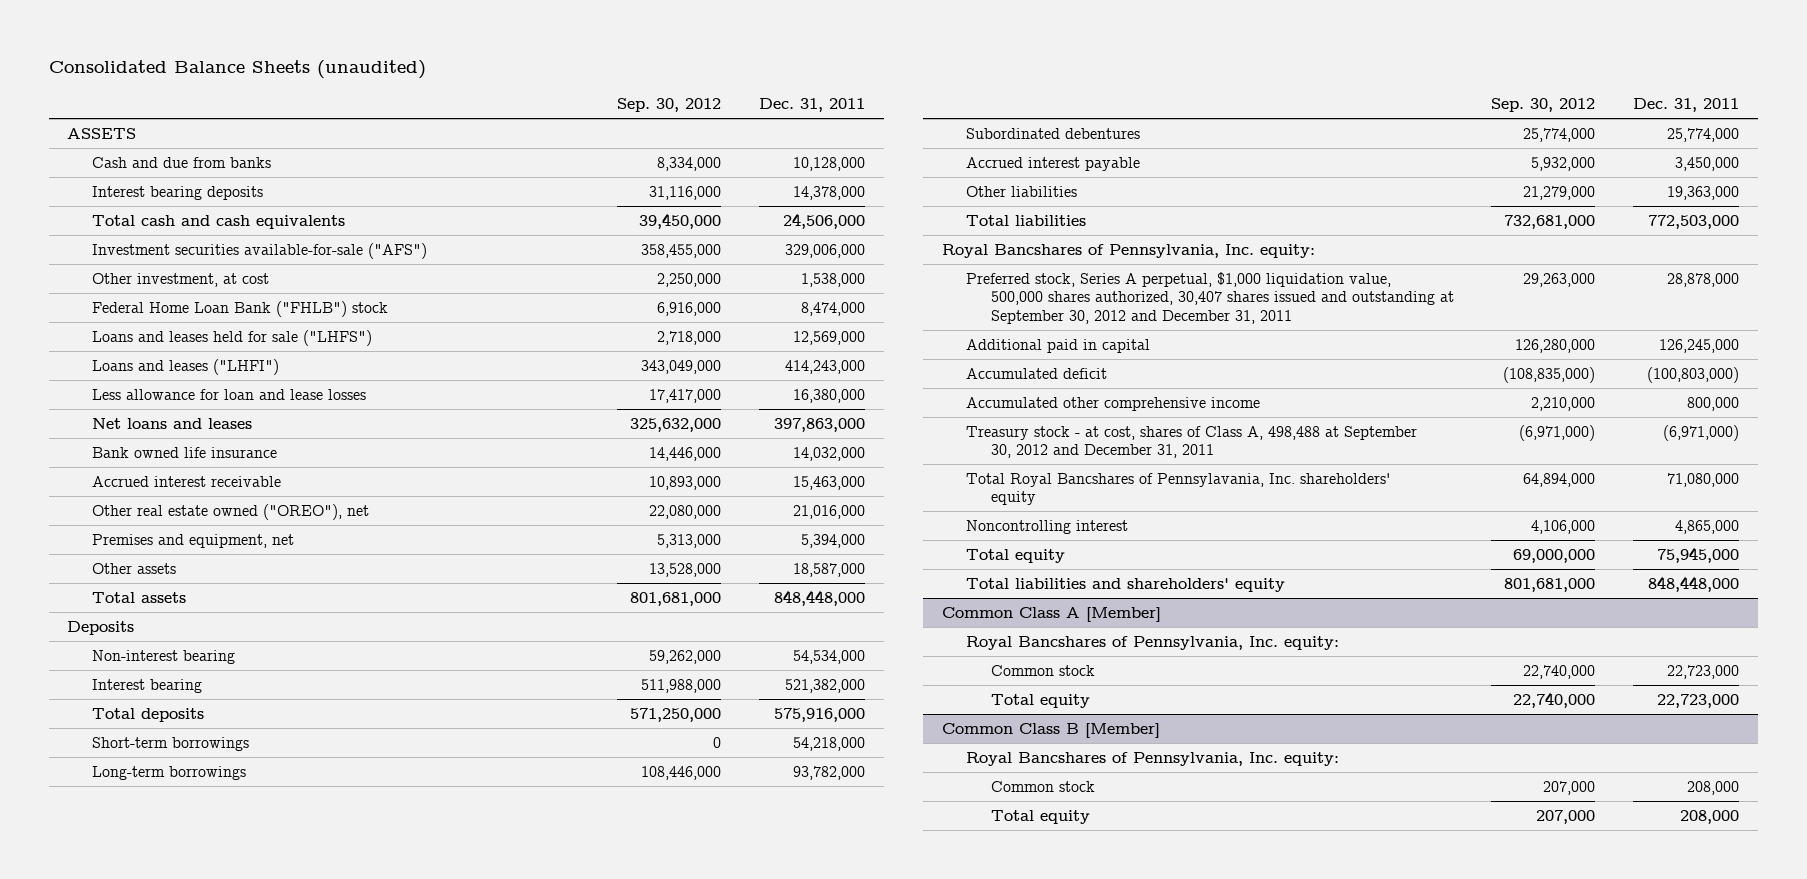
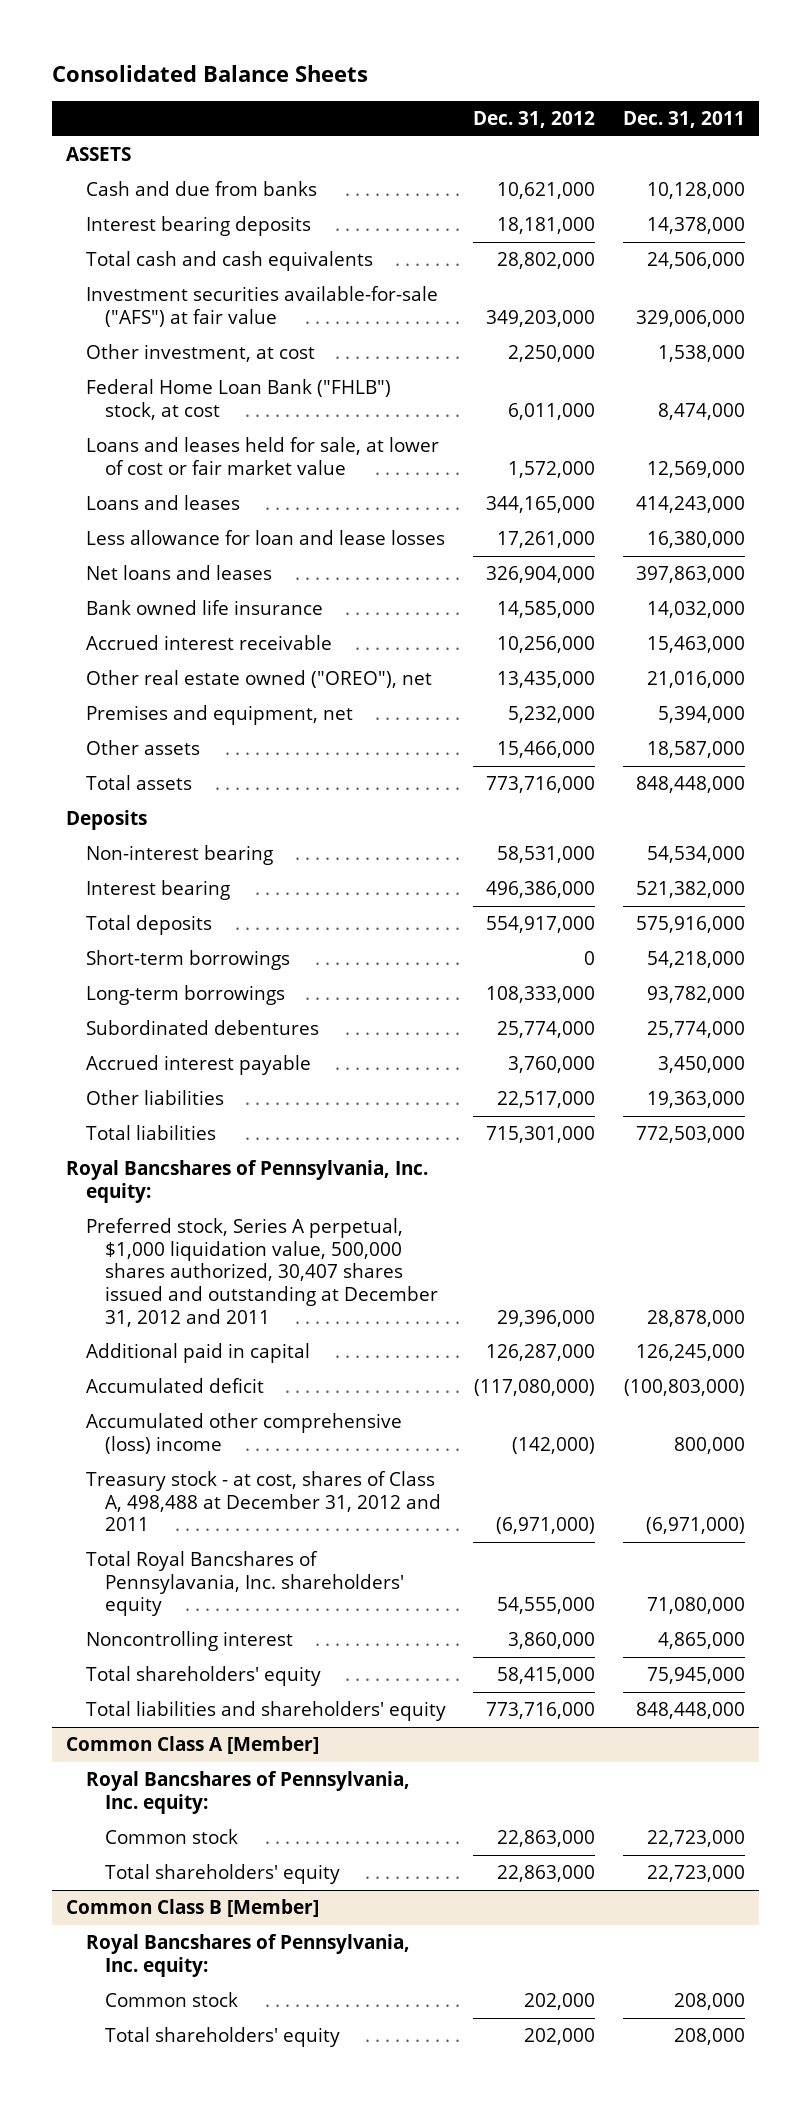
- Consolidated Balance Sheets (unaudited)
+ Consolidated Balance Sheets
- | Sep. 30, 2012 | Dec. 31, 2011
+ | Dec. 31, 2012 | Dec. 31, 2011
- Investment securities available-for-sale ("AFS") | 358,455,000 | 329,006,000
+ Investment securities available-for-sale ("AFS") at fair value | 349,203,000 | 329,006,000
- Federal Home Loan Bank ("FHLB") stock | 6,916,000 | 8,474,000
- Loans and leases held for sale ("LHFS") | 2,718,000 | 12,569,000
- Loans and leases ("LHFI") | 343,049,000 | 414,243,000
+ Federal Home Loan Bank ("FHLB") stock, at cost | 6,011,000 | 8,474,000
+ Loans and leases held for sale, at lower of cost or fair market value | 1,572,000 | 12,569,000
+ Loans and leases | 344,165,000 | 414,243,000
- Preferred stock, Series A perpetual, $1,000 liquidation value, 500,000 shares authorized, 30,407 shares issued and outstanding at September 30, 2012 and December 31, 2011 | 29,263,000 | 28,878,000
+ Preferred stock, Series A perpetual, $1,000 liquidation value, 500,000 shares authorized, 30,407 shares issued and outstanding at December 31, 2012 and 2011 | 29,396,000 | 28,878,000
- Accumulated other comprehensive income | 2,210,000 | 800,000
- Treasury stock - at cost, shares of Class A, 498,488 at September 30, 2012 and December 31, 2011 | (6,971,000) | (6,971,000)
+ Accumulated other comprehensive (loss) income | (142,000) | 800,000
+ Treasury stock - at cost, shares of Class A, 498,488 at December 31, 2012 and 2011 | (6,971,000) | (6,971,000)
- Total equity | 69,000,000 | 75,945,000
+ Total shareholders' equity | 58,415,000 | 75,945,000
@ Common Class A [Member]
- Total equity | 22,740,000 | 22,723,000
+ Total shareholders' equity | 22,863,000 | 22,723,000
@ Common Class B [Member]
- Total equity | 207,000 | 208,000
+ Total shareholders' equity | 202,000 | 208,000

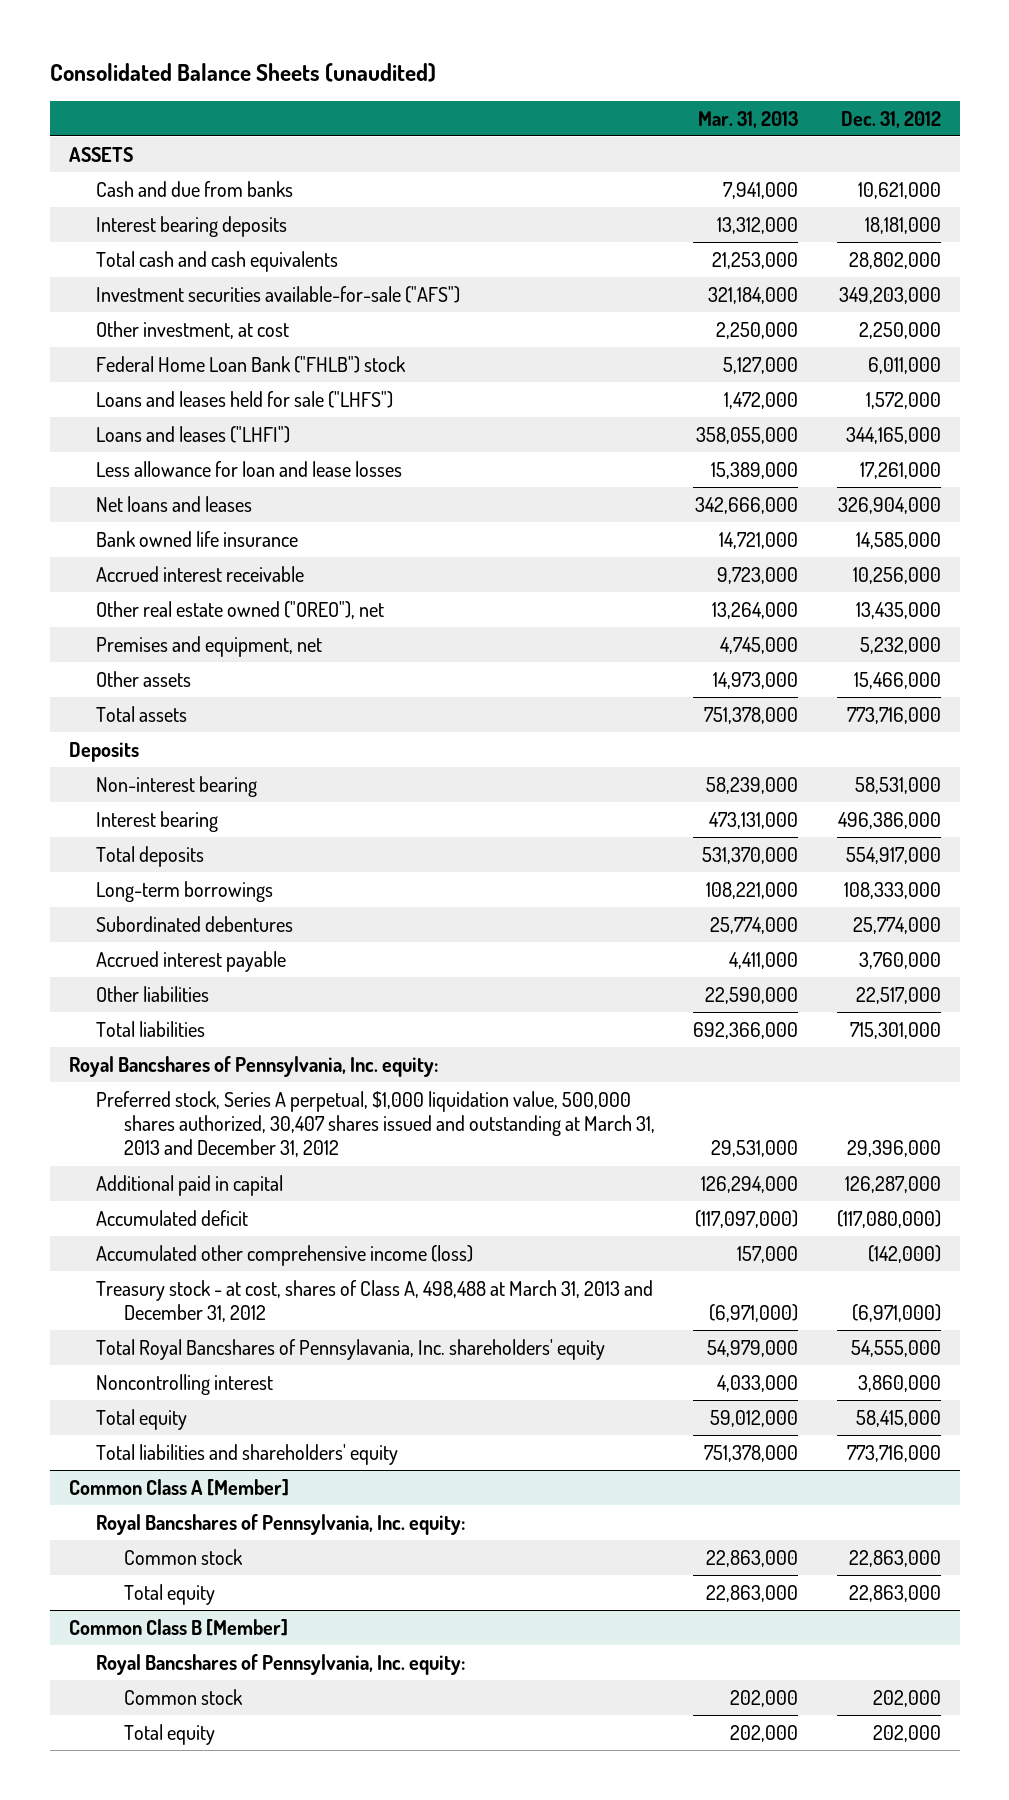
- Consolidated Balance Sheets
+ Consolidated Balance Sheets (unaudited)
- | Dec. 31, 2012 | Dec. 31, 2011
+ | Mar. 31, 2013 | Dec. 31, 2012
- Investment securities available-for-sale ("AFS") at fair value | 349,203,000 | 329,006,000
+ Investment securities available-for-sale ("AFS") | 321,184,000 | 349,203,000
- Federal Home Loan Bank ("FHLB") stock, at cost | 6,011,000 | 8,474,000
- Loans and leases held for sale, at lower of cost or fair market value | 1,572,000 | 12,569,000
- Loans and leases | 344,165,000 | 414,243,000
+ Federal Home Loan Bank ("FHLB") stock | 5,127,000 | 6,011,000
+ Loans and leases held for sale ("LHFS") | 1,472,000 | 1,572,000
+ Loans and leases ("LHFI") | 358,055,000 | 344,165,000
- Short-term borrowings | 0 | 54,218,000
- Preferred stock, Series A perpetual, $1,000 liquidation value, 500,000 shares authorized, 30,407 shares issued and outstanding at December 31, 2012 and 2011 | 29,396,000 | 28,878,000
+ Preferred stock, Series A perpetual, $1,000 liquidation value, 500,000 shares authorized, 30,407 shares issued and outstanding at March 31, 2013 and December 31, 2012 | 29,531,000 | 29,396,000
- Accumulated other comprehensive (loss) income | (142,000) | 800,000
- Treasury stock - at cost, shares of Class A, 498,488 at December 31, 2012 and 2011 | (6,971,000) | (6,971,000)
+ Accumulated other comprehensive income (loss) | 157,000 | (142,000)
+ Treasury stock - at cost, shares of Class A, 498,488 at March 31, 2013 and December 31, 2012 | (6,971,000) | (6,971,000)
- Total shareholders' equity | 58,415,000 | 75,945,000
+ Total equity | 59,012,000 | 58,415,000
@ Common Class A [Member]
- Total shareholders' equity | 22,863,000 | 22,723,000
+ Total equity | 22,863,000 | 22,863,000
@ Common Class B [Member]
- Total shareholders' equity | 202,000 | 208,000
+ Total equity | 202,000 | 202,000

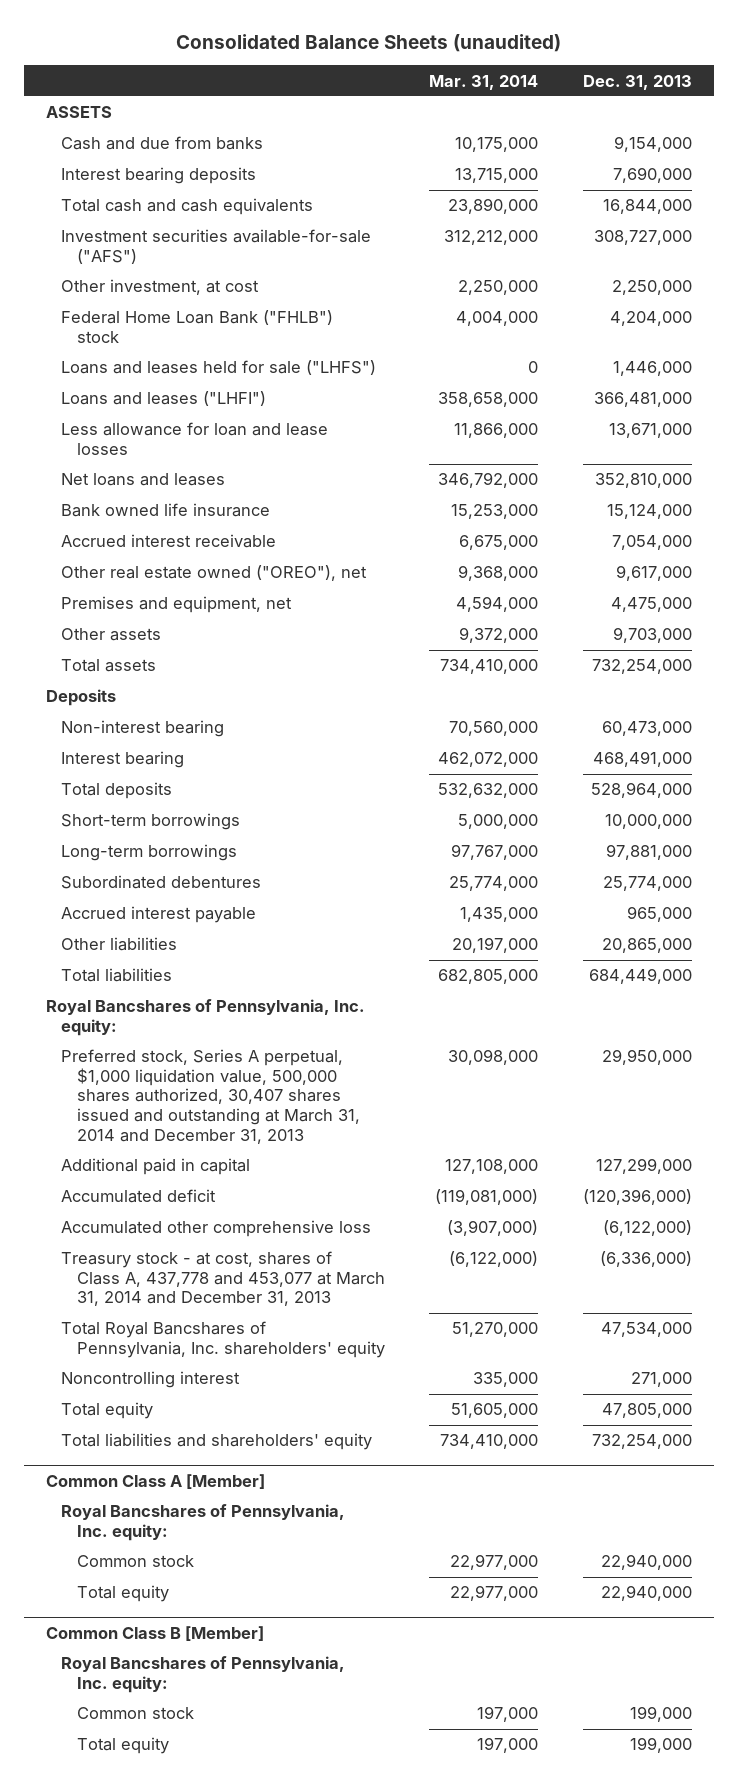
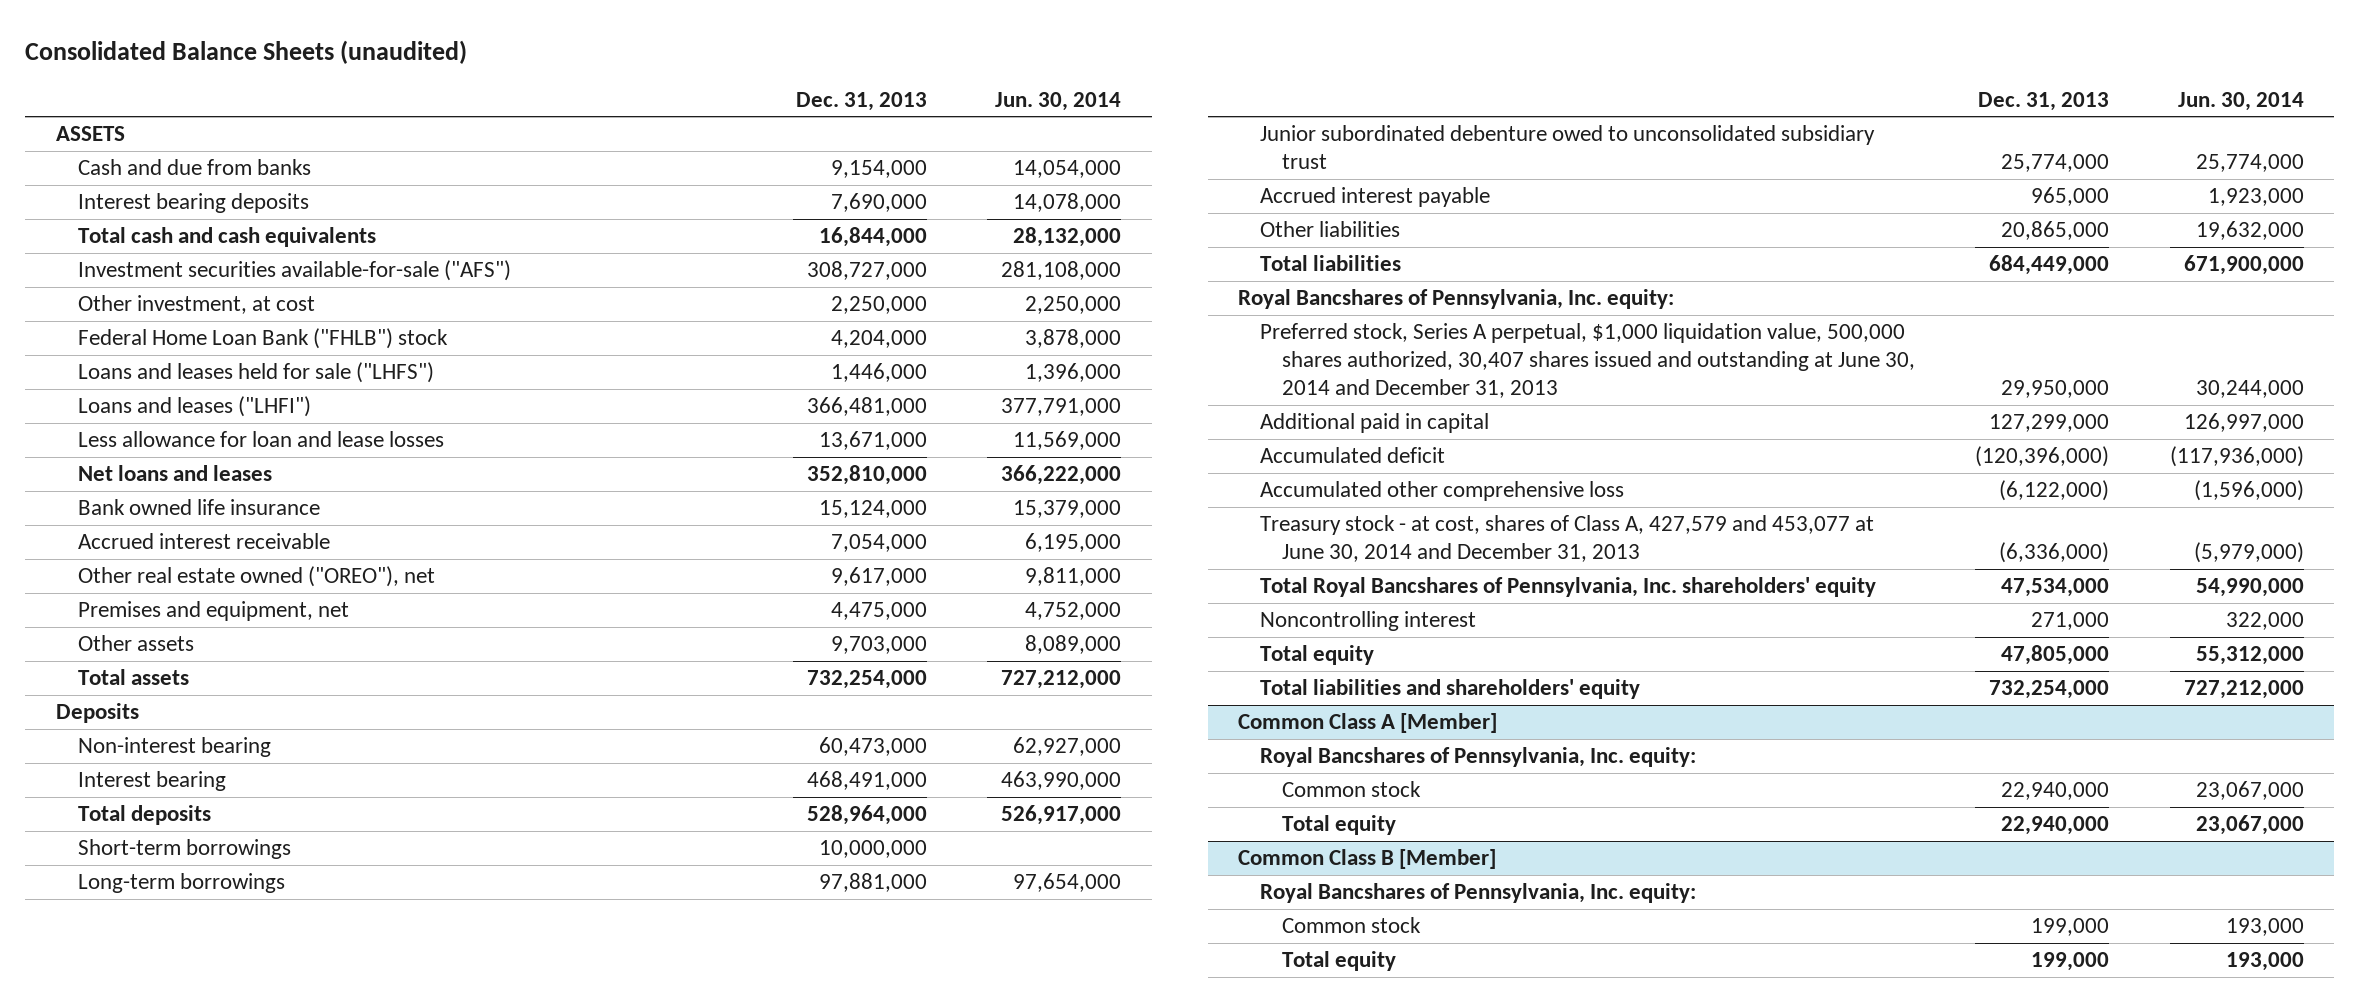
- | Mar. 31, 2014 | Dec. 31, 2013
+ | Dec. 31, 2013 | Jun. 30, 2014
- Subordinated debentures | 25,774,000 | 25,774,000
+ Junior subordinated debenture owed to unconsolidated subsidiary trust | 25,774,000 | 25,774,000
- Preferred stock, Series A perpetual, $1,000 liquidation value, 500,000 shares authorized, 30,407 shares issued and outstanding at March 31, 2014 and December 31, 2013 | 30,098,000 | 29,950,000
+ Preferred stock, Series A perpetual, $1,000 liquidation value, 500,000 shares authorized, 30,407 shares issued and outstanding at June 30, 2014 and December 31, 2013 | 29,950,000 | 30,244,000
- Treasury stock - at cost, shares of Class A, 437,778 and 453,077 at March 31, 2014 and December 31, 2013 | (6,122,000) | (6,336,000)
+ Treasury stock - at cost, shares of Class A, 427,579 and 453,077 at June 30, 2014 and December 31, 2013 | (6,336,000) | (5,979,000)

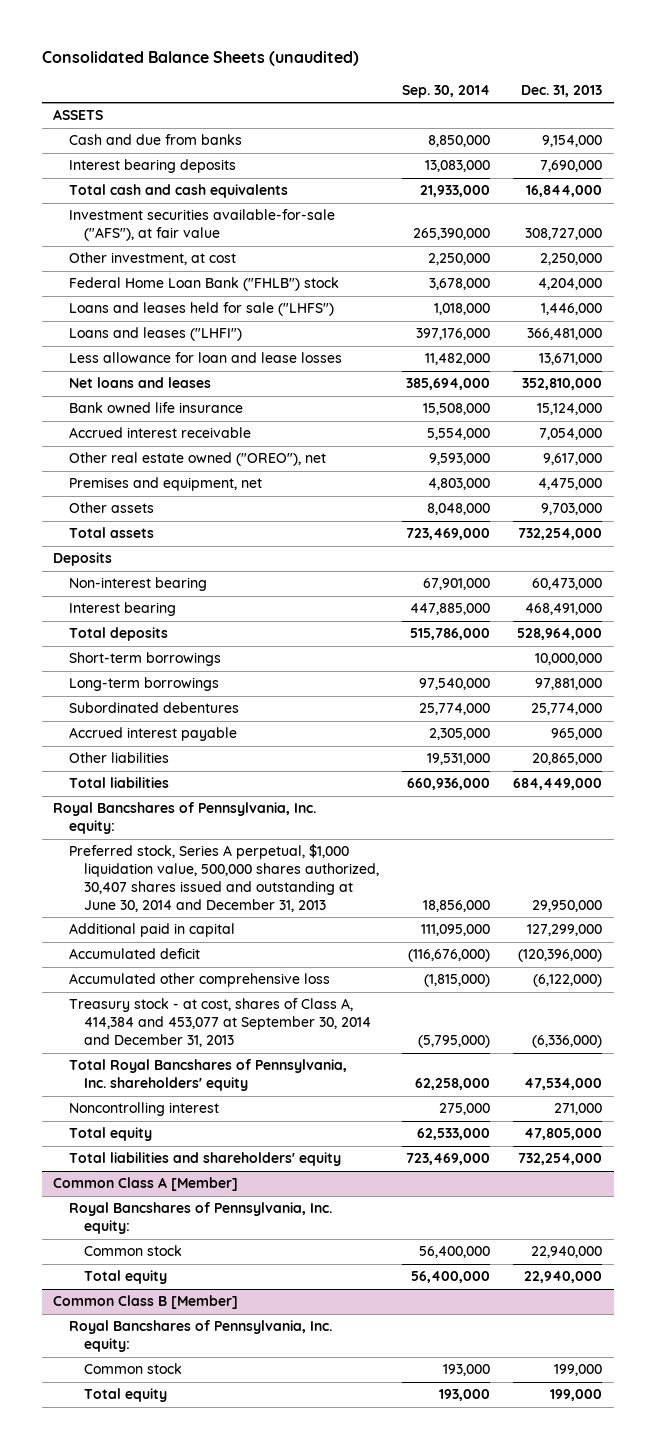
- | Dec. 31, 2013 | Jun. 30, 2014
+ | Sep. 30, 2014 | Dec. 31, 2013
- Investment securities available-for-sale ("AFS") | 308,727,000 | 281,108,000
+ Investment securities available-for-sale ("AFS"), at fair value | 265,390,000 | 308,727,000
- Junior subordinated debenture owed to unconsolidated subsidiary trust | 25,774,000 | 25,774,000
+ Subordinated debentures | 25,774,000 | 25,774,000
- Treasury stock - at cost, shares of Class A, 427,579 and 453,077 at June 30, 2014 and December 31, 2013 | (6,336,000) | (5,979,000)
+ Treasury stock - at cost, shares of Class A, 414,384 and 453,077 at September 30, 2014 and December 31, 2013 | (5,795,000) | (6,336,000)

